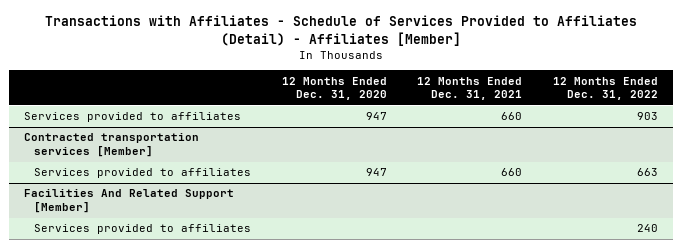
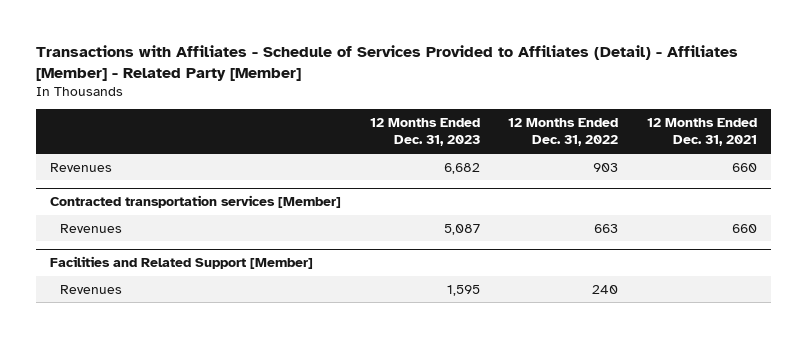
- Transactions with Affiliates - Schedule of Services Provided to Affiliates (Detail) - Affiliates [Member]
+ Transactions with Affiliates - Schedule of Services Provided to Affiliates (Detail) - Affiliates [Member] - Related Party [Member]
- | 12 Months Ended Dec. 31, 2020 | 12 Months Ended Dec. 31, 2021 | 12 Months Ended Dec. 31, 2022
+ | 12 Months Ended Dec. 31, 2023 | 12 Months Ended Dec. 31, 2022 | 12 Months Ended Dec. 31, 2021
- Services provided to affiliates | 947 | 660 | 903
+ Revenues | 6,682 | 903 | 660
@ Contracted transportation services [Member]
- Services provided to affiliates | 947 | 660 | 663
- Facilities And Related Support [Member]
- Services provided to affiliates | | | 240
@ Contracted transportation services [Member]
+ Revenues | 5,087 | 663 | 660
+ Facilities and Related Support [Member]
+ Revenues | 1,595 | 240 |

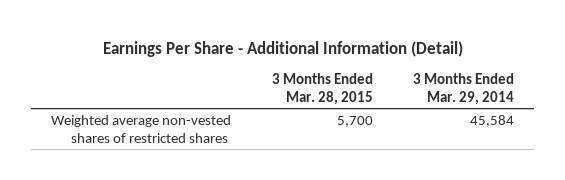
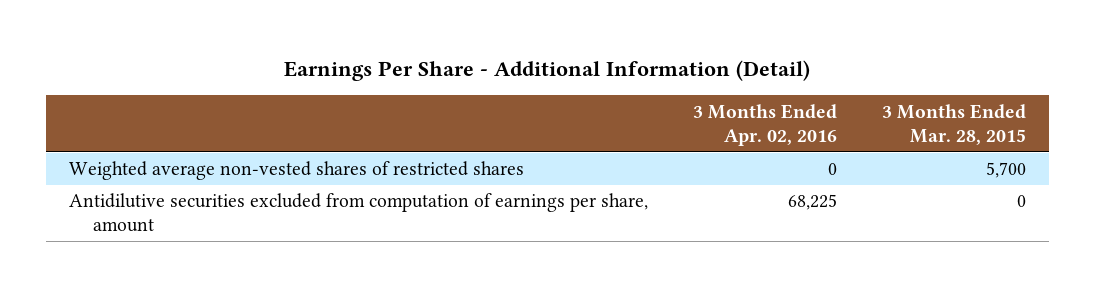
- | 3 Months Ended Mar. 28, 2015 | 3 Months Ended Mar. 29, 2014
+ | 3 Months Ended Apr. 02, 2016 | 3 Months Ended Mar. 28, 2015
+ Antidilutive securities excluded from computation of earnings per share, amount | 68,225 | 0

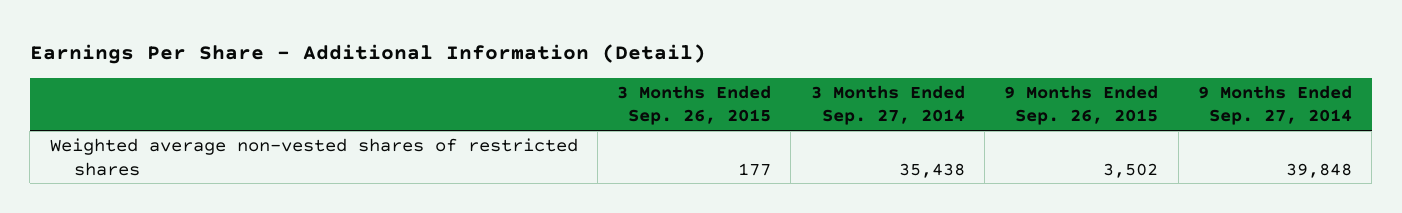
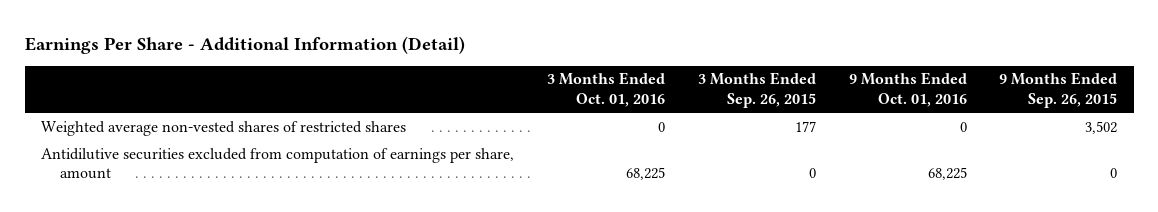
- | 3 Months Ended Sep. 26, 2015 | 3 Months Ended Sep. 27, 2014 | 9 Months Ended Sep. 26, 2015 | 9 Months Ended Sep. 27, 2014
+ | 3 Months Ended Oct. 01, 2016 | 3 Months Ended Sep. 26, 2015 | 9 Months Ended Oct. 01, 2016 | 9 Months Ended Sep. 26, 2015
+ Antidilutive securities excluded from computation of earnings per share, amount | 68,225 | 0 | 68,225 | 0

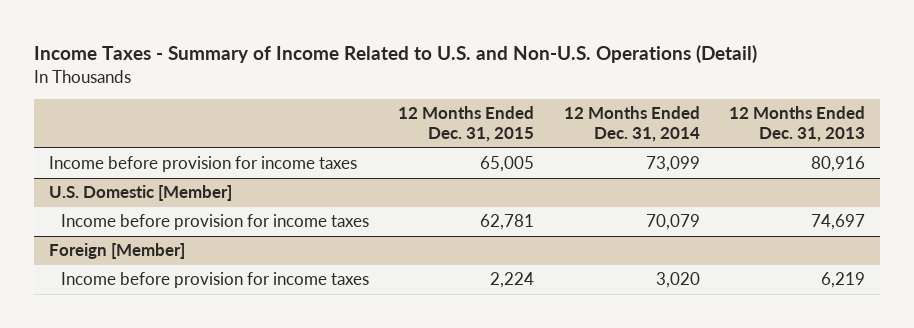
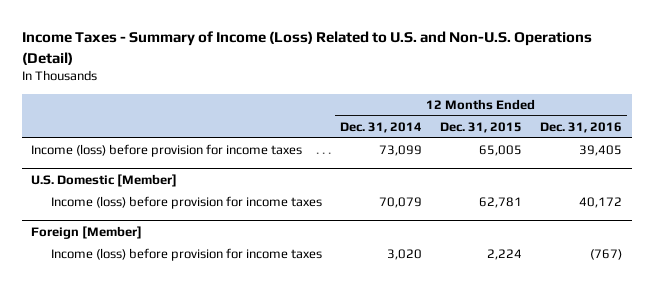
- Income Taxes - Summary of Income Related to U.S. and Non-U.S. Operations (Detail)
+ Income Taxes - Summary of Income (Loss) Related to U.S. and Non-U.S. Operations (Detail)
- | 12 Months Ended Dec. 31, 2015 | 12 Months Ended Dec. 31, 2014 | 12 Months Ended Dec. 31, 2013
+ | 12 Months Ended Dec. 31, 2014 | 12 Months Ended Dec. 31, 2015 | 12 Months Ended Dec. 31, 2016
- Income before provision for income taxes | 65,005 | 73,099 | 80,916
+ Income (loss) before provision for income taxes | 73,099 | 65,005 | 39,405
@ U.S. Domestic [Member]
- Income before provision for income taxes | 62,781 | 70,079 | 74,697
+ Income (loss) before provision for income taxes | 70,079 | 62,781 | 40,172
@ Foreign [Member]
- Income before provision for income taxes | 2,224 | 3,020 | 6,219
+ Income (loss) before provision for income taxes | 3,020 | 2,224 | (767)

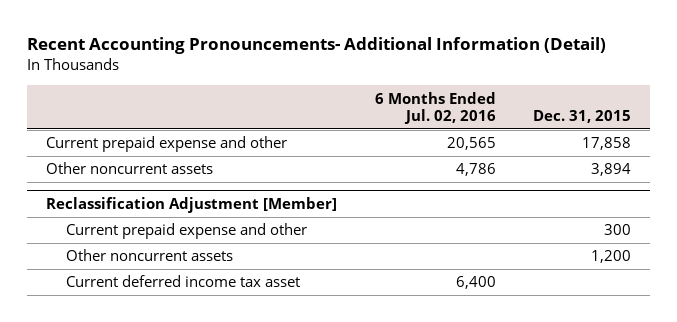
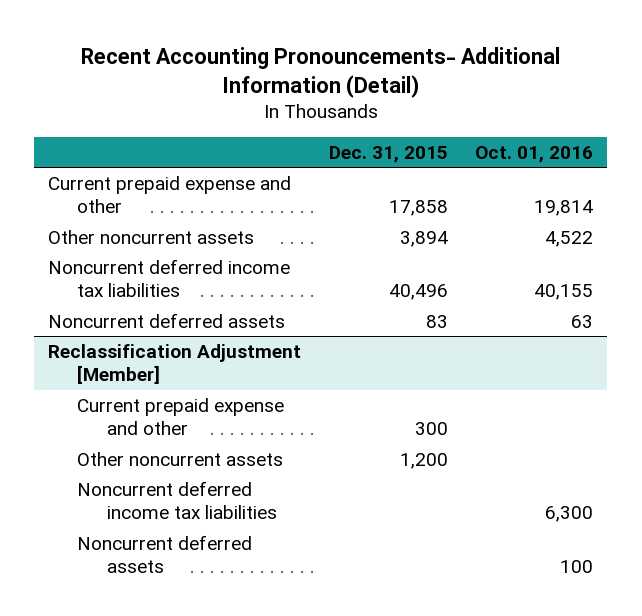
- | 6 Months Ended Jul. 02, 2016 | Dec. 31, 2015
+ | Dec. 31, 2015 | Oct. 01, 2016
+ Noncurrent deferred income tax liabilities | 40,496 | 40,155
+ Noncurrent deferred assets | 83 | 63
@ Reclassification Adjustment [Member]
- Current deferred income tax asset | 6,400 |
+ Noncurrent deferred income tax liabilities | | 6,300
+ Noncurrent deferred assets | | 100

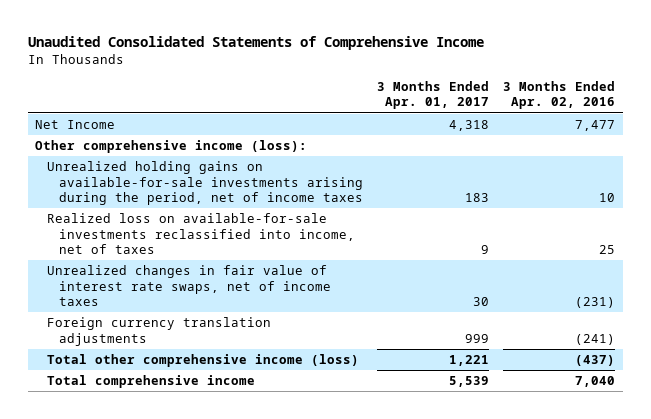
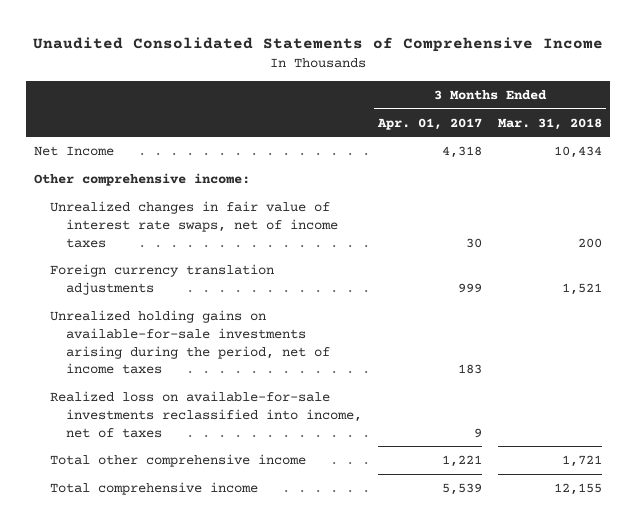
- | 3 Months Ended Apr. 01, 2017 | 3 Months Ended Apr. 02, 2016
+ | 3 Months Ended Apr. 01, 2017 | 3 Months Ended Mar. 31, 2018
- Other comprehensive income (loss):
+ Other comprehensive income:
- Total other comprehensive income (loss) | 1,221 | (437)
moved down: Unrealized holding gains on available-for-sale investments arising during the period, net of income taxes | 183 |
moved down: Realized loss on available-for-sale investments reclassified into income, net of taxes | 9 |
+ Total other comprehensive income | 1,221 | 1,721

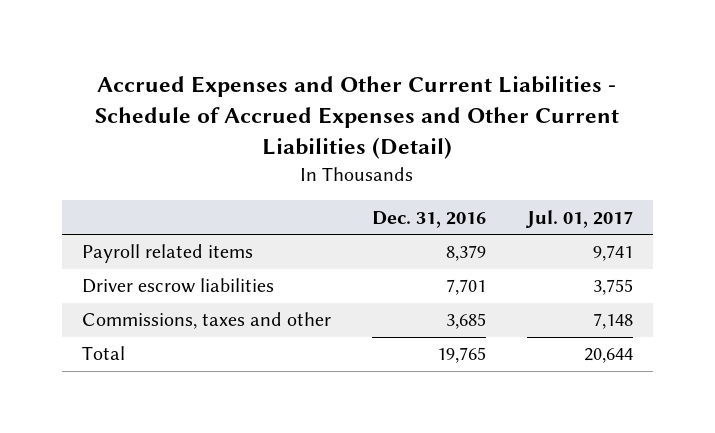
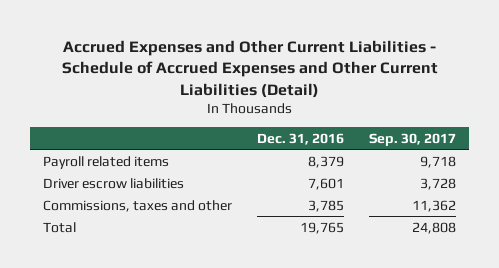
- | Dec. 31, 2016 | Jul. 01, 2017
+ | Dec. 31, 2016 | Sep. 30, 2017
- Driver escrow liabilities | 7,701 | 3,755
- Commissions, taxes and other | 3,685 | 7,148
+ Driver escrow liabilities | 7,601 | 3,728
+ Commissions, taxes and other | 3,785 | 11,362

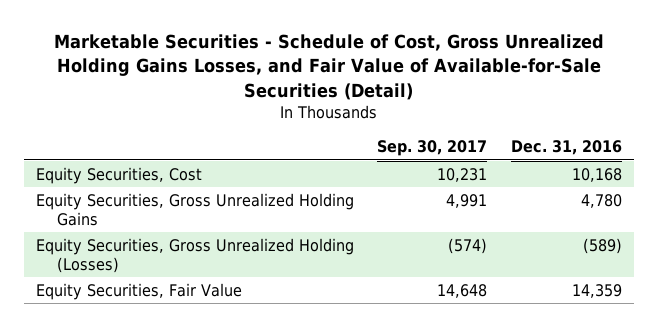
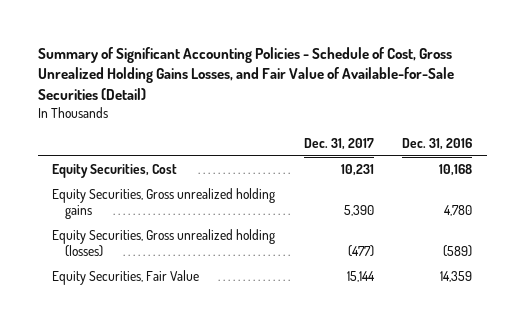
- Marketable Securities - Schedule of Cost, Gross Unrealized Holding Gains Losses, and Fair Value of Available-for-Sale Securities (Detail)
+ Summary of Significant Accounting Policies - Schedule of Cost, Gross Unrealized Holding Gains Losses, and Fair Value of Available-for-Sale Securities (Detail)
- | Sep. 30, 2017 | Dec. 31, 2016
+ | Dec. 31, 2017 | Dec. 31, 2016
- Equity Securities, Gross Unrealized Holding Gains | 4,991 | 4,780
- Equity Securities, Gross Unrealized Holding (Losses) | (574) | (589)
+ Equity Securities, Gross unrealized holding gains | 5,390 | 4,780
+ Equity Securities, Gross unrealized holding (losses) | (477) | (589)

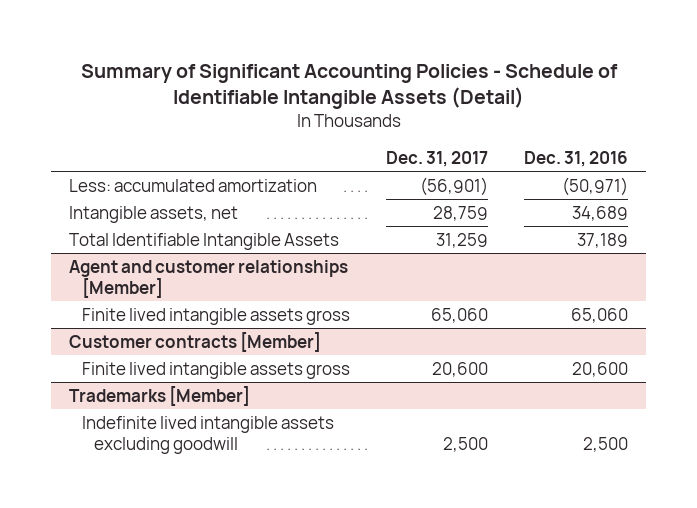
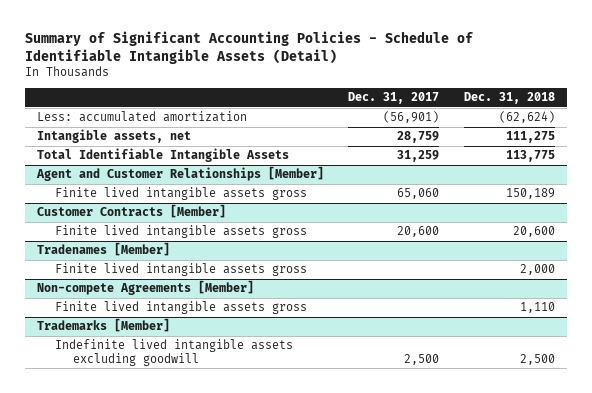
- | Dec. 31, 2017 | Dec. 31, 2016
+ | Dec. 31, 2017 | Dec. 31, 2018
- Agent and customer relationships [Member]
+ Agent and Customer Relationships [Member]
- Customer contracts [Member]
+ Customer Contracts [Member]
+ Tradenames [Member]
+ Finite lived intangible assets gross | | 2,000
+ Non-compete Agreements [Member]
+ Finite lived intangible assets gross | | 1,110

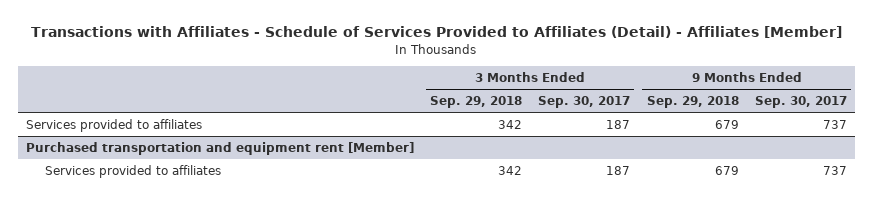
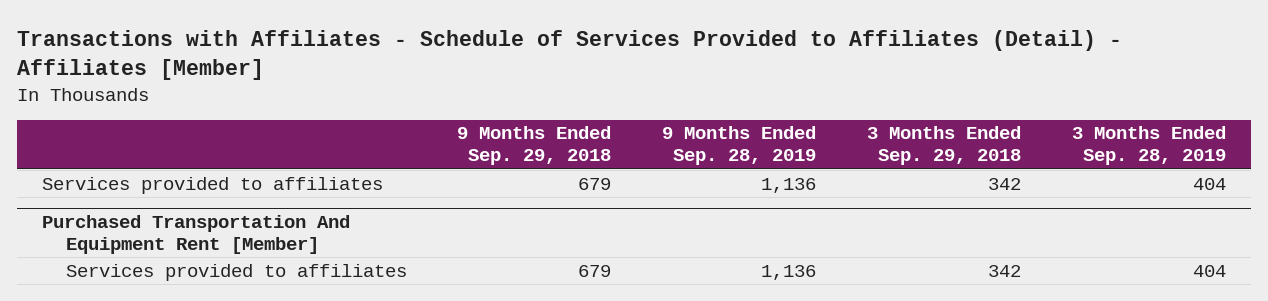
- | 3 Months Ended Sep. 29, 2018 | 3 Months Ended Sep. 30, 2017 | 9 Months Ended Sep. 29, 2018 | 9 Months Ended Sep. 30, 2017
+ | 9 Months Ended Sep. 29, 2018 | 9 Months Ended Sep. 28, 2019 | 3 Months Ended Sep. 29, 2018 | 3 Months Ended Sep. 28, 2019
- Purchased transportation and equipment rent [Member]
+ Purchased Transportation And Equipment Rent [Member]

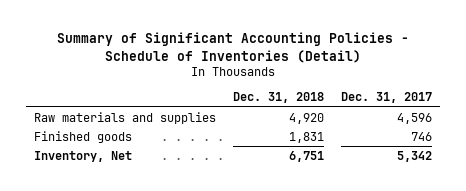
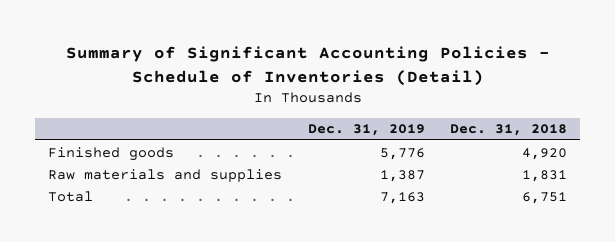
- | Dec. 31, 2018 | Dec. 31, 2017
+ | Dec. 31, 2019 | Dec. 31, 2018
- Raw materials and supplies | 4,920 | 4,596
- Finished goods | 1,831 | 746
- Inventory, Net | 6,751 | 5,342
+ Finished goods | 5,776 | 4,920
+ Raw materials and supplies | 1,387 | 1,831
+ Total | 7,163 | 6,751

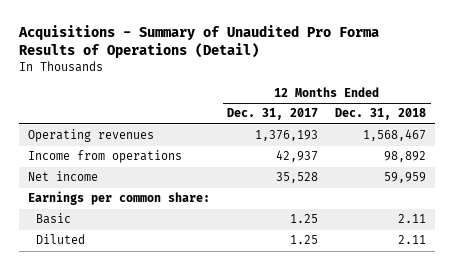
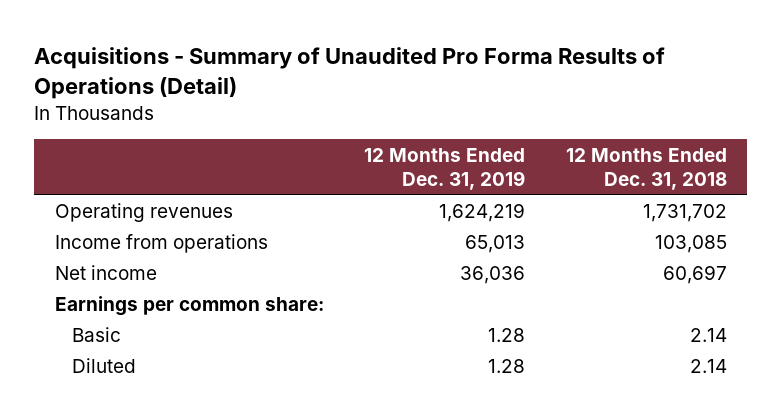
- | 12 Months Ended Dec. 31, 2017 | 12 Months Ended Dec. 31, 2018
+ | 12 Months Ended Dec. 31, 2019 | 12 Months Ended Dec. 31, 2018
- Operating revenues | 1,376,193 | 1,568,467
- Income from operations | 42,937 | 98,892
- Net income | 35,528 | 59,959
+ Operating revenues | 1,624,219 | 1,731,702
+ Income from operations | 65,013 | 103,085
+ Net income | 36,036 | 60,697
- Basic | 1.25 | 2.11
- Diluted | 1.25 | 2.11
+ Basic | 1.28 | 2.14
+ Diluted | 1.28 | 2.14

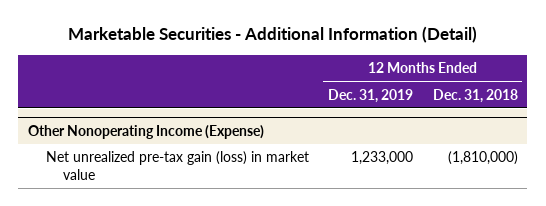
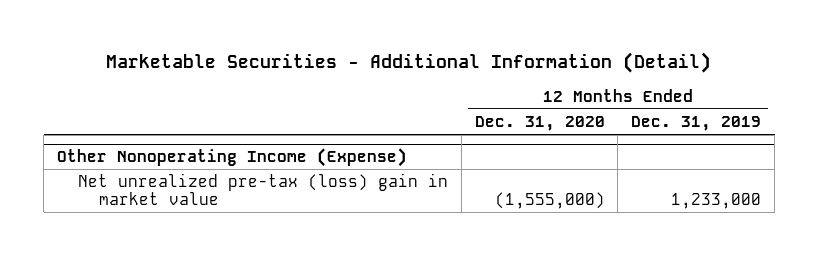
- | 12 Months Ended Dec. 31, 2019 | 12 Months Ended Dec. 31, 2018
+ | 12 Months Ended Dec. 31, 2020 | 12 Months Ended Dec. 31, 2019
@ Other Nonoperating Income (Expense)
- Net unrealized pre-tax gain (loss) in market value | 1,233,000 | (1,810,000)
+ Net unrealized pre-tax (loss) gain in market value | (1,555,000) | 1,233,000

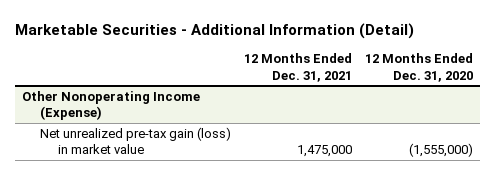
- | 12 Months Ended Dec. 31, 2020 | 12 Months Ended Dec. 31, 2019
+ | 12 Months Ended Dec. 31, 2021 | 12 Months Ended Dec. 31, 2020
@ Other Nonoperating Income (Expense)
- Net unrealized pre-tax (loss) gain in market value | (1,555,000) | 1,233,000
+ Net unrealized pre-tax gain (loss) in market value | 1,475,000 | (1,555,000)

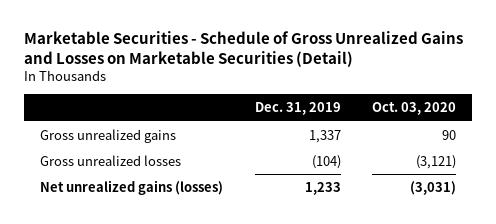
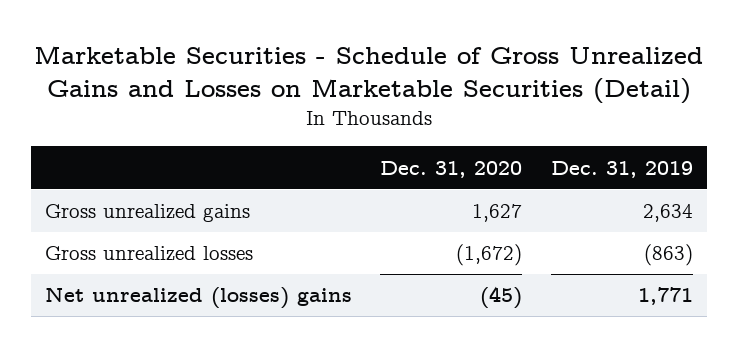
- | Dec. 31, 2019 | Oct. 03, 2020
+ | Dec. 31, 2020 | Dec. 31, 2019
- Gross unrealized gains | 1,337 | 90
- Gross unrealized losses | (104) | (3,121)
- Net unrealized gains (losses) | 1,233 | (3,031)
+ Gross unrealized gains | 1,627 | 2,634
+ Gross unrealized losses | (1,672) | (863)
+ Net unrealized (losses) gains | (45) | 1,771

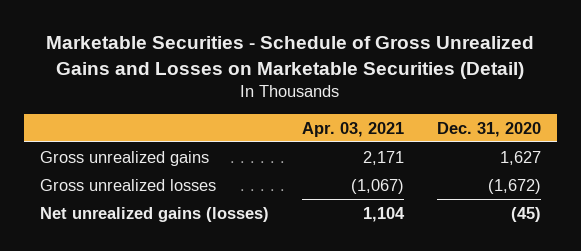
- | Dec. 31, 2020 | Dec. 31, 2019
+ | Apr. 03, 2021 | Dec. 31, 2020
- Net unrealized (losses) gains | (45) | 1,771
+ Net unrealized gains (losses) | 1,104 | (45)

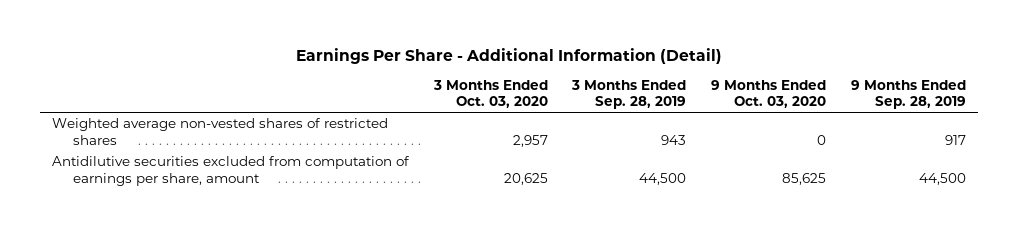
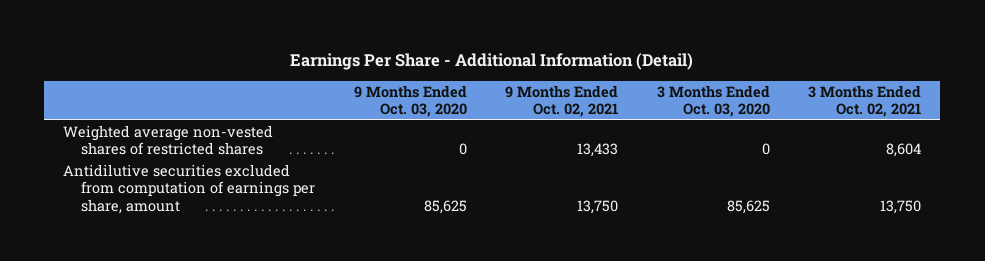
- | 3 Months Ended Oct. 03, 2020 | 3 Months Ended Sep. 28, 2019 | 9 Months Ended Oct. 03, 2020 | 9 Months Ended Sep. 28, 2019
+ | 9 Months Ended Oct. 03, 2020 | 9 Months Ended Oct. 02, 2021 | 3 Months Ended Oct. 03, 2020 | 3 Months Ended Oct. 02, 2021
- Weighted average non-vested shares of restricted shares | 2,957 | 943 | 0 | 917
- Antidilutive securities excluded from computation of earnings per share, amount | 20,625 | 44,500 | 85,625 | 44,500
+ Weighted average non-vested shares of restricted shares | 0 | 13,433 | 0 | 8,604
+ Antidilutive securities excluded from computation of earnings per share, amount | 85,625 | 13,750 | 85,625 | 13,750

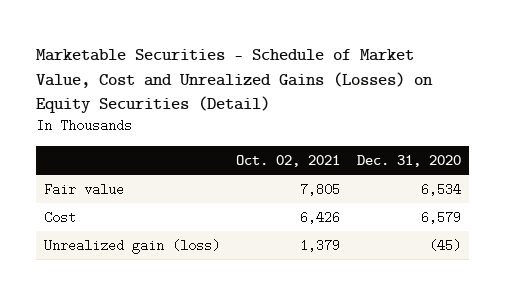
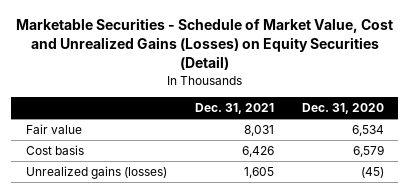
- | Oct. 02, 2021 | Dec. 31, 2020
+ | Dec. 31, 2021 | Dec. 31, 2020
- Cost | 6,426 | 6,579
- Unrealized gain (loss) | 1,379 | (45)
+ Cost basis | 6,426 | 6,579
+ Unrealized gains (losses) | 1,605 | (45)

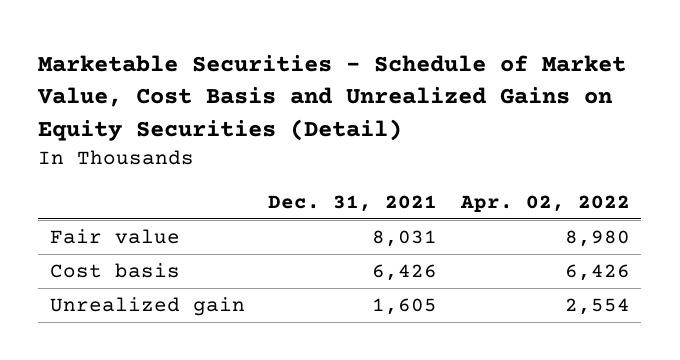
- Marketable Securities - Schedule of Market Value, Cost and Unrealized Gains (Losses) on Equity Securities (Detail)
+ Marketable Securities - Schedule of Market Value, Cost Basis and Unrealized Gains on Equity Securities (Detail)
- | Dec. 31, 2021 | Dec. 31, 2020
+ | Dec. 31, 2021 | Apr. 02, 2022
- Unrealized gains (losses) | 1,605 | (45)
+ Unrealized gain | 1,605 | 2,554

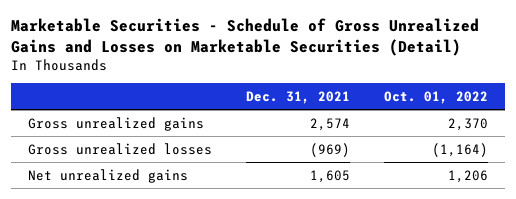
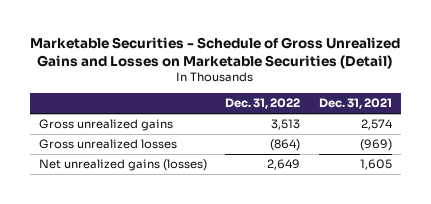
- | Dec. 31, 2021 | Oct. 01, 2022
+ | Dec. 31, 2022 | Dec. 31, 2021
- Net unrealized gains | 1,605 | 1,206
+ Net unrealized gains (losses) | 2,649 | 1,605

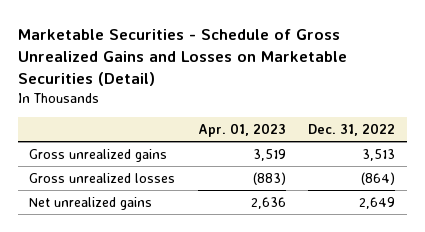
- | Dec. 31, 2022 | Dec. 31, 2021
+ | Apr. 01, 2023 | Dec. 31, 2022
- Net unrealized gains (losses) | 2,649 | 1,605
+ Net unrealized gains | 2,636 | 2,649

